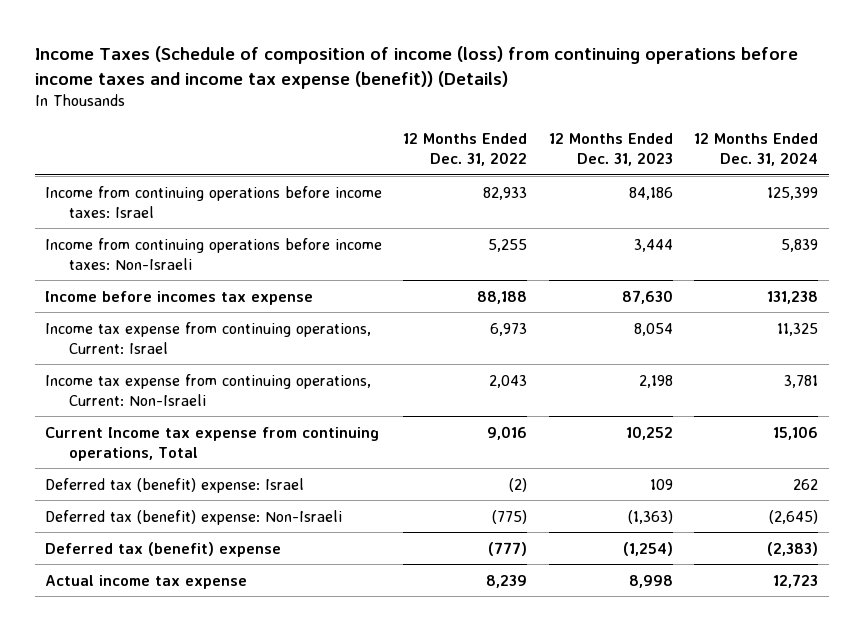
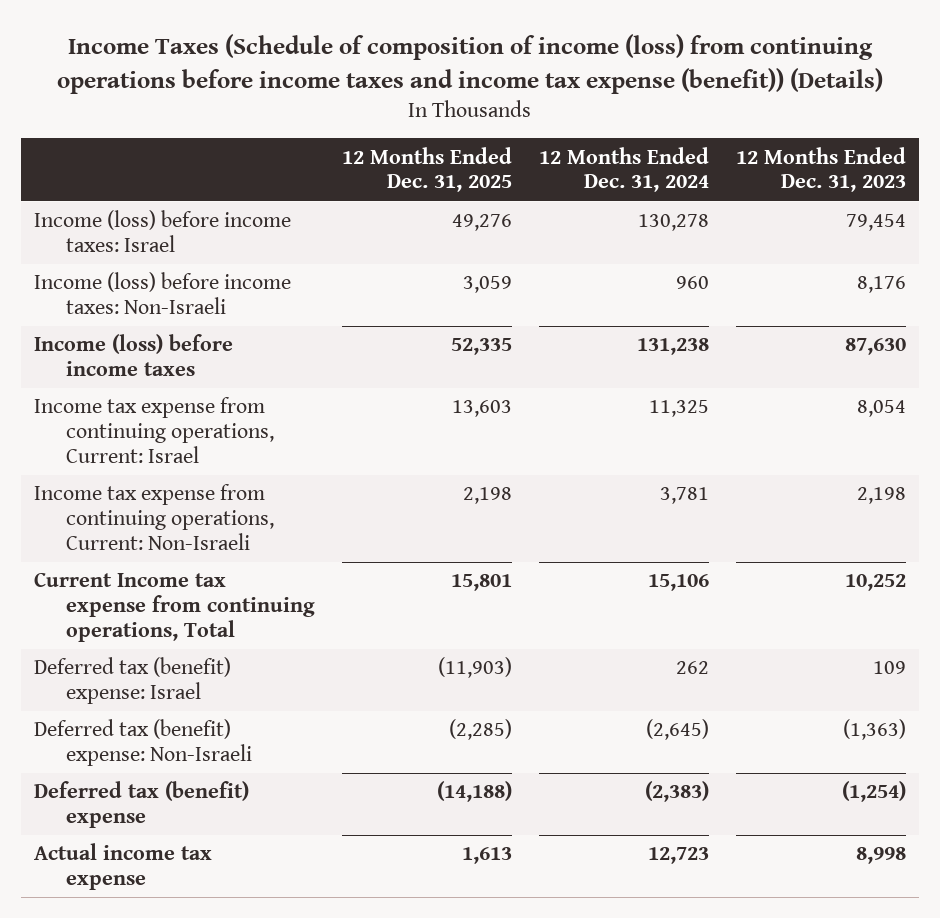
- | 12 Months Ended Dec. 31, 2022 | 12 Months Ended Dec. 31, 2023 | 12 Months Ended Dec. 31, 2024
+ | 12 Months Ended Dec. 31, 2025 | 12 Months Ended Dec. 31, 2024 | 12 Months Ended Dec. 31, 2023
- Income from continuing operations before income taxes: Israel | 82,933 | 84,186 | 125,399
- Income from continuing operations before income taxes: Non-Israeli | 5,255 | 3,444 | 5,839
- Income before incomes tax expense | 88,188 | 87,630 | 131,238
+ Income (loss) before income taxes: Israel | 49,276 | 130,278 | 79,454
+ Income (loss) before income taxes: Non-Israeli | 3,059 | 960 | 8,176
+ Income (loss) before income taxes | 52,335 | 131,238 | 87,630

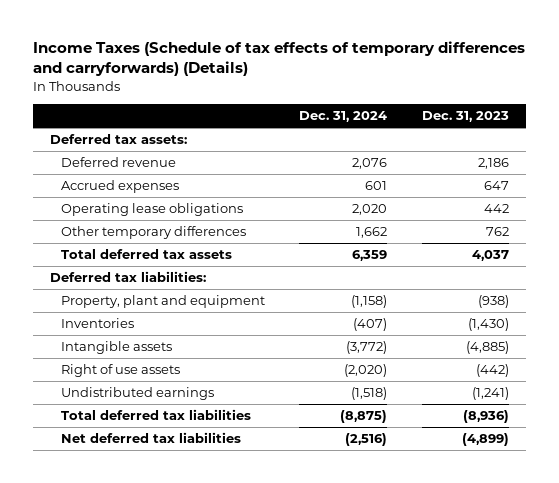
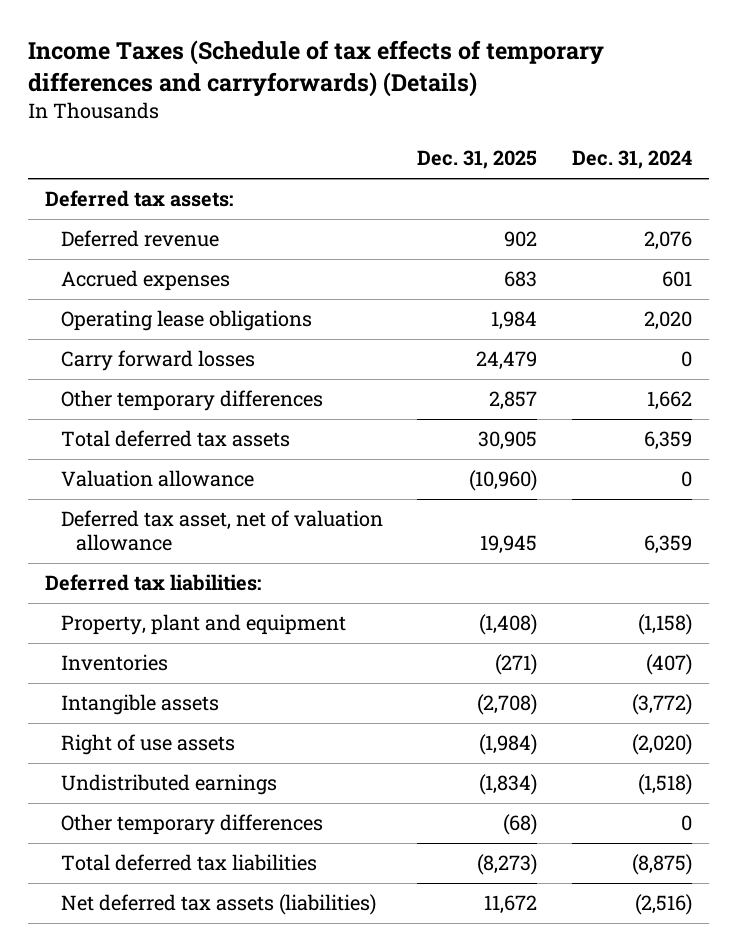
- | Dec. 31, 2024 | Dec. 31, 2023
+ | Dec. 31, 2025 | Dec. 31, 2024
+ Carry forward losses | 24,479 | 0
+ Valuation allowance | (10,960) | 0
+ Deferred tax asset, net of valuation allowance | 19,945 | 6,359
+ Other temporary differences | (68) | 0
- Net deferred tax liabilities | (2,516) | (4,899)
+ Net deferred tax assets (liabilities) | 11,672 | (2,516)

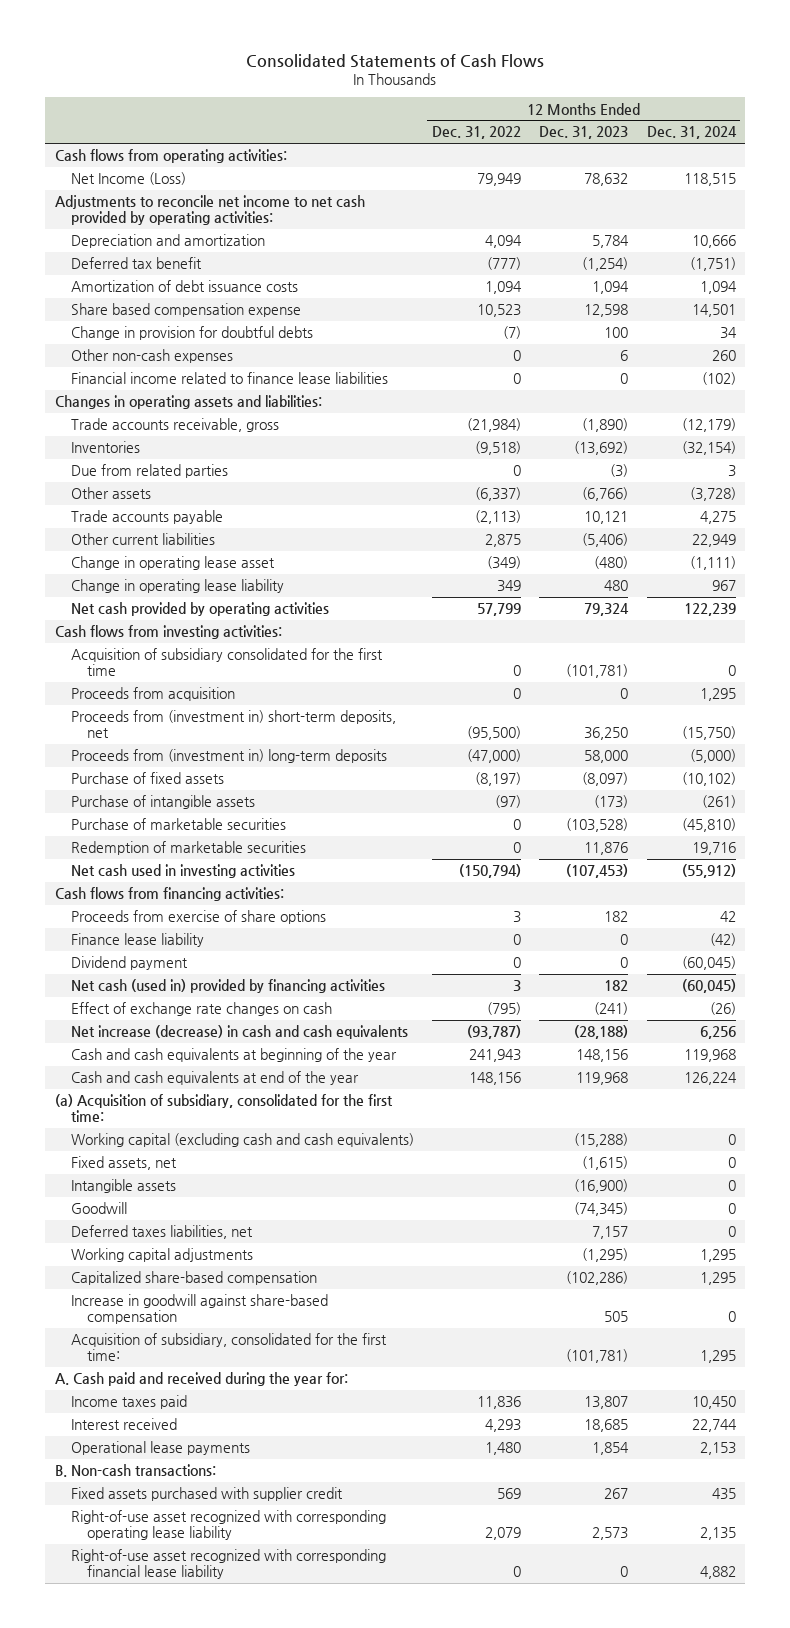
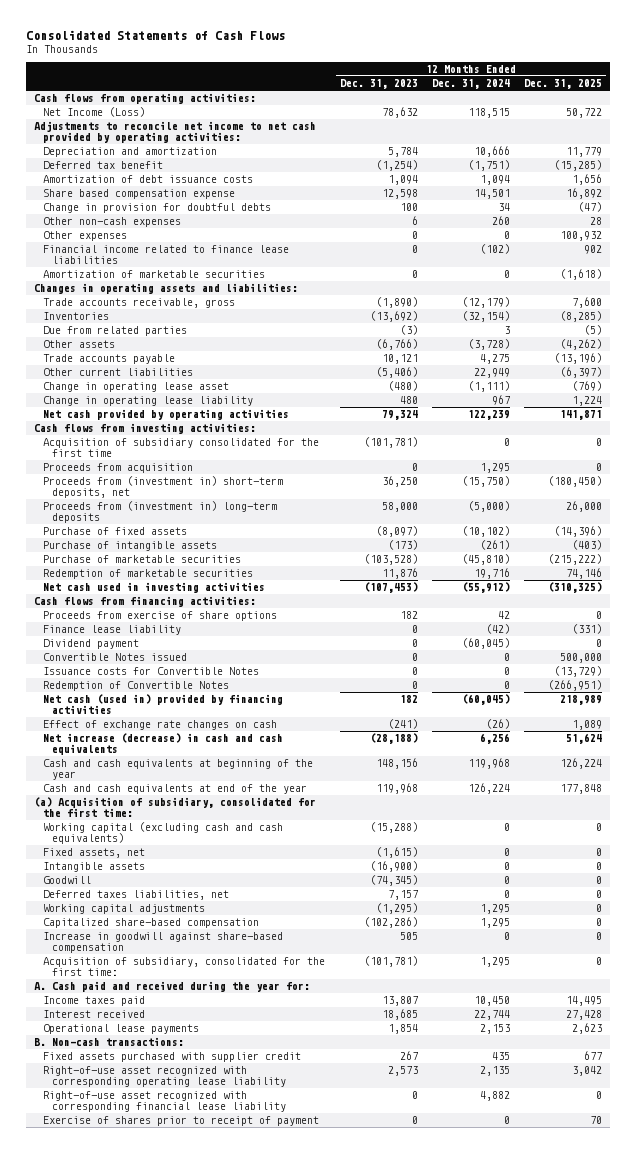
- | 12 Months Ended Dec. 31, 2022 | 12 Months Ended Dec. 31, 2023 | 12 Months Ended Dec. 31, 2024
+ | 12 Months Ended Dec. 31, 2023 | 12 Months Ended Dec. 31, 2024 | 12 Months Ended Dec. 31, 2025
+ Other expenses | 0 | 0 | 100,932
+ Amortization of marketable securities | 0 | 0 | (1,618)
+ Convertible Notes issued | 0 | 0 | 500,000
+ Issuance costs for Convertible Notes | 0 | 0 | (13,729)
+ Redemption of Convertible Notes | 0 | 0 | (266,951)
+ Exercise of shares prior to receipt of payment | 0 | 0 | 70

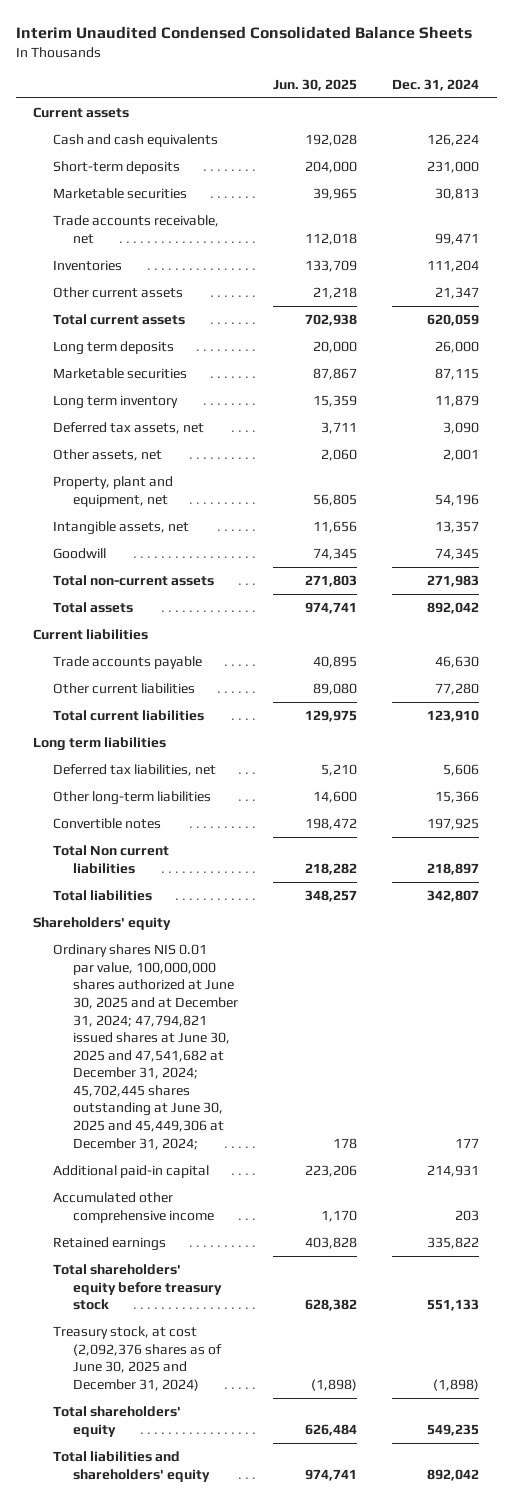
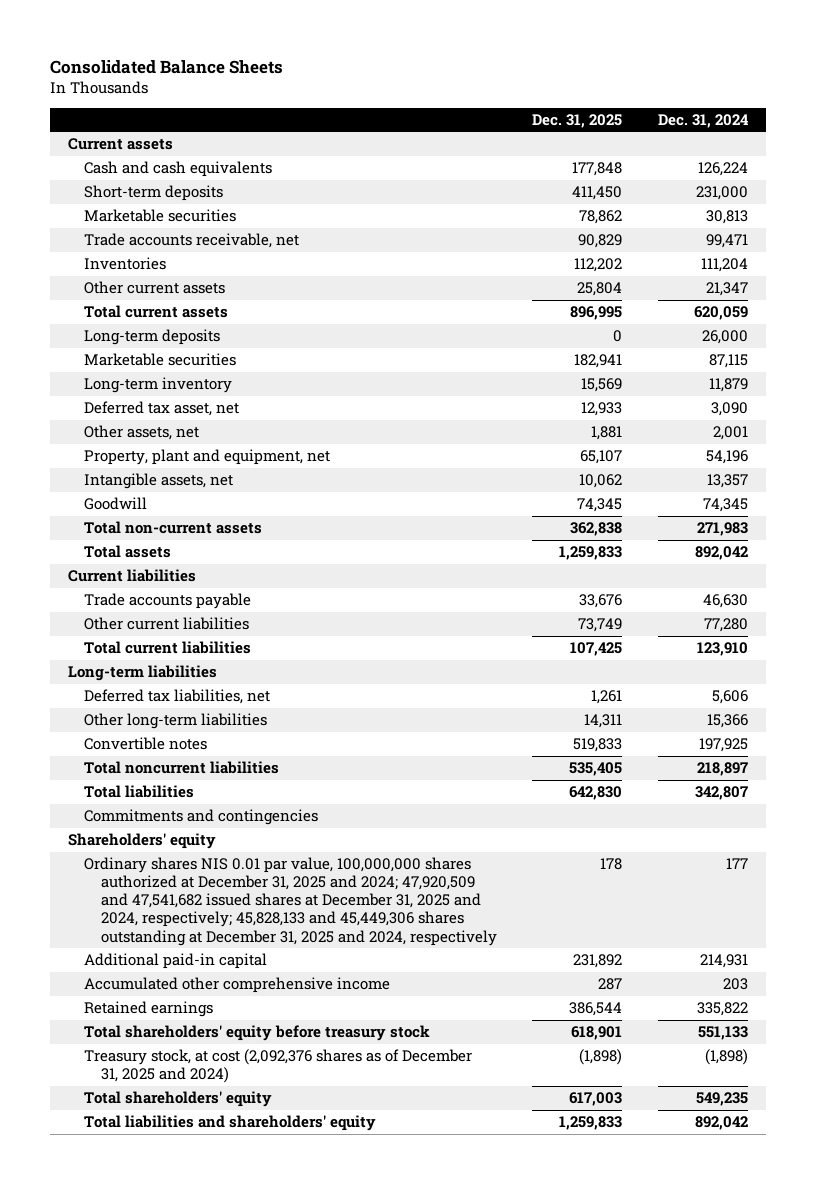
- Interim Unaudited Condensed Consolidated Balance Sheets
+ Consolidated Balance Sheets
- | Jun. 30, 2025 | Dec. 31, 2024
+ | Dec. 31, 2025 | Dec. 31, 2024
- Long term deposits | 20,000 | 26,000
+ Long-term deposits | 0 | 26,000
- Long term inventory | 15,359 | 11,879
- Deferred tax assets, net | 3,711 | 3,090
+ Long-term inventory | 15,569 | 11,879
+ Deferred tax asset, net | 12,933 | 3,090
- Long term liabilities
+ Long-term liabilities
- Total Non current liabilities | 218,282 | 218,897
+ Total noncurrent liabilities | 535,405 | 218,897
+ Commitments and contingencies
- Ordinary shares NIS 0.01 par value, 100,000,000 shares authorized at June 30, 2025 and at December 31, 2024; 47,794,821 issued shares at June 30, 2025 and 47,541,682 at December 31, 2024; 45,702,445 shares outstanding at June 30, 2025 and 45,449,306 at December 31, 2024; | 178 | 177
+ Ordinary shares NIS 0.01 par value, 100,000,000 shares authorized at December 31, 2025 and 2024; 47,920,509 and 47,541,682 issued shares at December 31, 2025 and 2024, respectively; 45,828,133 and 45,449,306 shares outstanding at December 31, 2025 and 2024, respectively | 178 | 177
- Treasury stock, at cost (2,092,376 shares as of June 30, 2025 and December 31, 2024) | (1,898) | (1,898)
+ Treasury stock, at cost (2,092,376 shares as of December 31, 2025 and 2024) | (1,898) | (1,898)

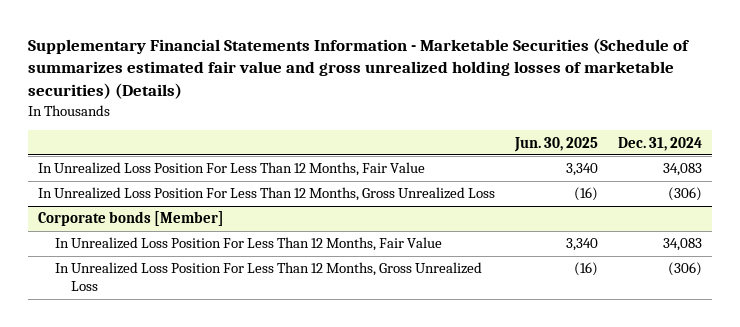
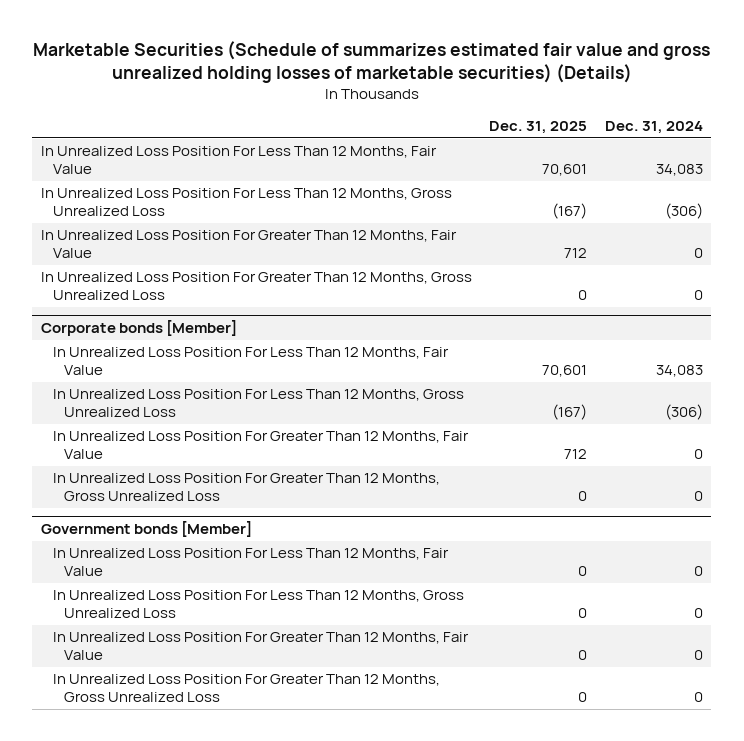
- Supplementary Financial Statements Information - Marketable Securities (Schedule of summarizes estimated fair value and gross unrealized holding losses of marketable securities) (Details)
+ Marketable Securities (Schedule of summarizes estimated fair value and gross unrealized holding losses of marketable securities) (Details)
- | Jun. 30, 2025 | Dec. 31, 2024
+ | Dec. 31, 2025 | Dec. 31, 2024
+ In Unrealized Loss Position For Greater Than 12 Months, Fair Value | 712 | 0
+ In Unrealized Loss Position For Greater Than 12 Months, Gross Unrealized Loss | 0 | 0
@ Corporate bonds [Member]
+ In Unrealized Loss Position For Greater Than 12 Months, Fair Value | 712 | 0
+ In Unrealized Loss Position For Greater Than 12 Months, Gross Unrealized Loss | 0 | 0
+ Government bonds [Member]
+ In Unrealized Loss Position For Less Than 12 Months, Fair Value | 0 | 0
+ In Unrealized Loss Position For Less Than 12 Months, Gross Unrealized Loss | 0 | 0
+ In Unrealized Loss Position For Greater Than 12 Months, Fair Value | 0 | 0
+ In Unrealized Loss Position For Greater Than 12 Months, Gross Unrealized Loss | 0 | 0

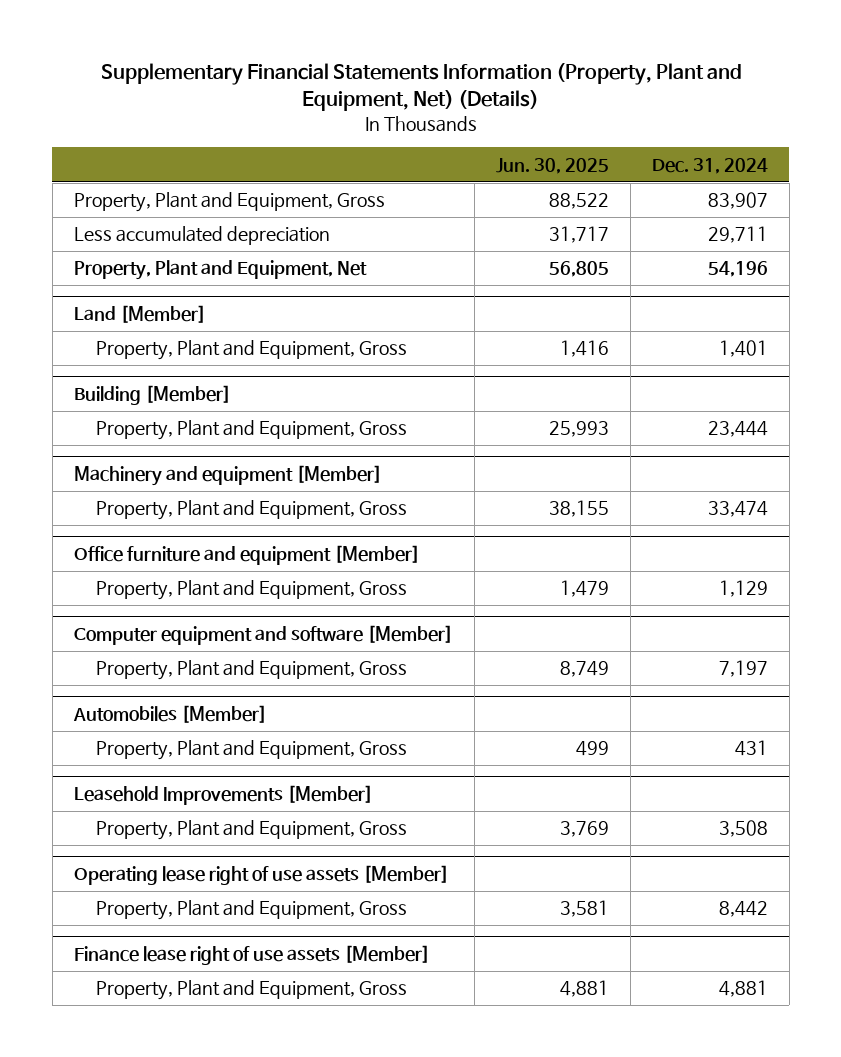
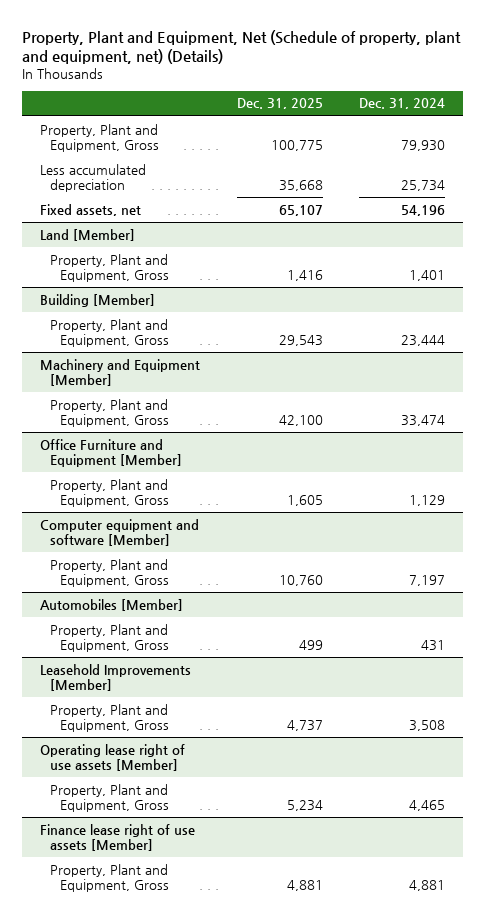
- Supplementary Financial Statements Information (Property, Plant and Equipment, Net) (Details)
+ Property, Plant and Equipment, Net (Schedule of property, plant and equipment, net) (Details)
- | Jun. 30, 2025 | Dec. 31, 2024
+ | Dec. 31, 2025 | Dec. 31, 2024
- Property, Plant and Equipment, Gross | 88,522 | 83,907
- Less accumulated depreciation | 31,717 | 29,711
- Property, Plant and Equipment, Net | 56,805 | 54,196
+ Property, Plant and Equipment, Gross | 100,775 | 79,930
+ Less accumulated depreciation | 35,668 | 25,734
+ Fixed assets, net | 65,107 | 54,196
- Machinery and equipment [Member]
+ Machinery and Equipment [Member]
- Office furniture and equipment [Member]
+ Office Furniture and Equipment [Member]
@ Operating lease right of use assets [Member]
- Property, Plant and Equipment, Gross | 3,581 | 8,442
+ Property, Plant and Equipment, Gross | 5,234 | 4,465

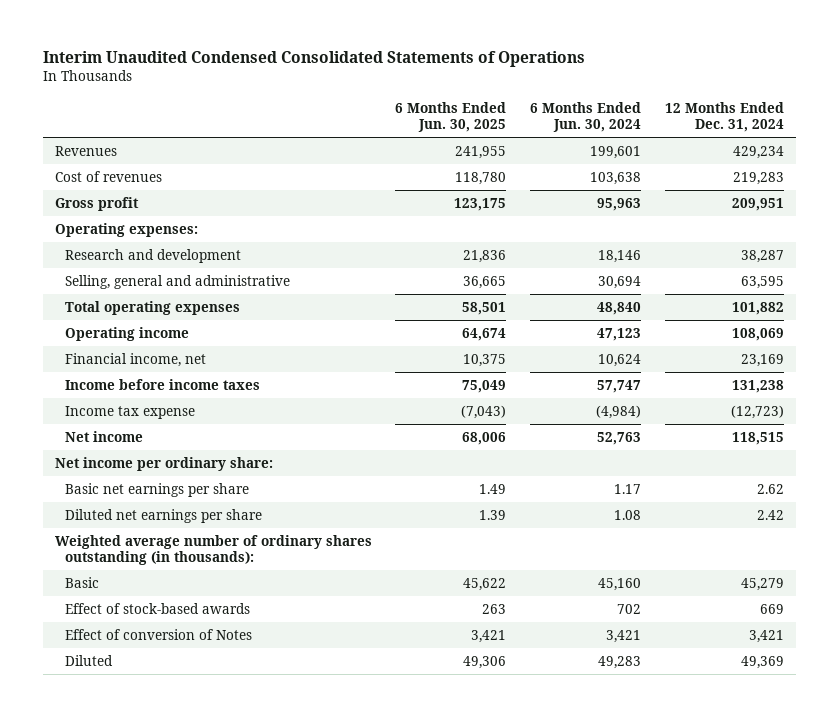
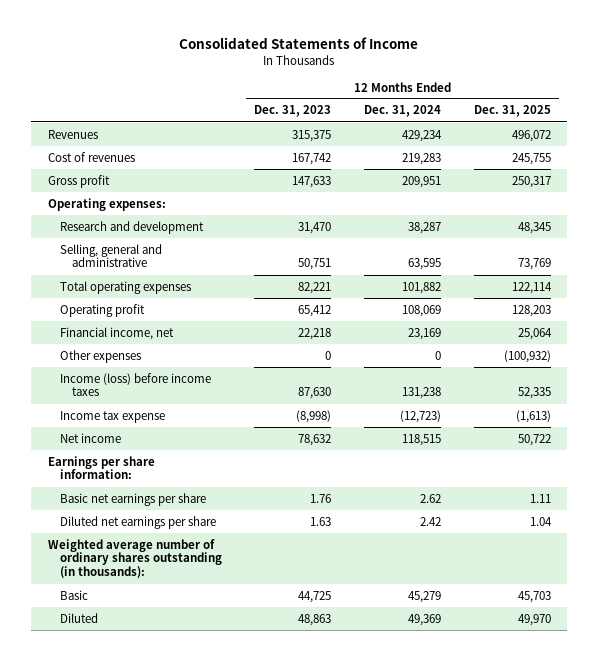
- Interim Unaudited Condensed Consolidated Statements of Operations
+ Consolidated Statements of Income
- | 6 Months Ended Jun. 30, 2025 | 6 Months Ended Jun. 30, 2024 | 12 Months Ended Dec. 31, 2024
+ | 12 Months Ended Dec. 31, 2023 | 12 Months Ended Dec. 31, 2024 | 12 Months Ended Dec. 31, 2025
- Operating income | 64,674 | 47,123 | 108,069
+ Operating profit | 65,412 | 108,069 | 128,203
- Income before income taxes | 75,049 | 57,747 | 131,238
+ Other expenses | 0 | 0 | (100,932)
+ Income (loss) before income taxes | 87,630 | 131,238 | 52,335
- Net income per ordinary share:
+ Earnings per share information:
- Effect of stock-based awards | 263 | 702 | 669
- Effect of conversion of Notes | 3,421 | 3,421 | 3,421

